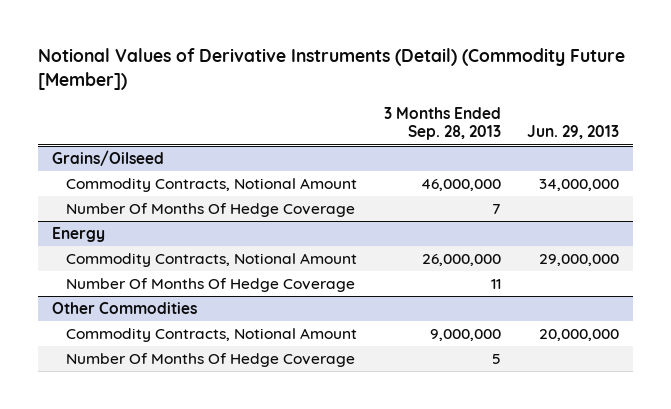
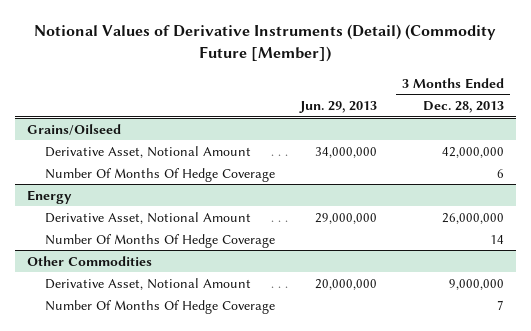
- | 3 Months Ended Sep. 28, 2013 | Jun. 29, 2013
+ | Jun. 29, 2013 | 3 Months Ended Dec. 28, 2013
@ Grains/Oilseed
- Commodity Contracts, Notional Amount | 46,000,000 | 34,000,000
+ Derivative Asset, Notional Amount | 34,000,000 | 42,000,000
@ Energy
- Commodity Contracts, Notional Amount | 26,000,000 | 29,000,000
+ Derivative Asset, Notional Amount | 29,000,000 | 26,000,000
@ Other Commodities
- Commodity Contracts, Notional Amount | 9,000,000 | 20,000,000
+ Derivative Asset, Notional Amount | 20,000,000 | 9,000,000

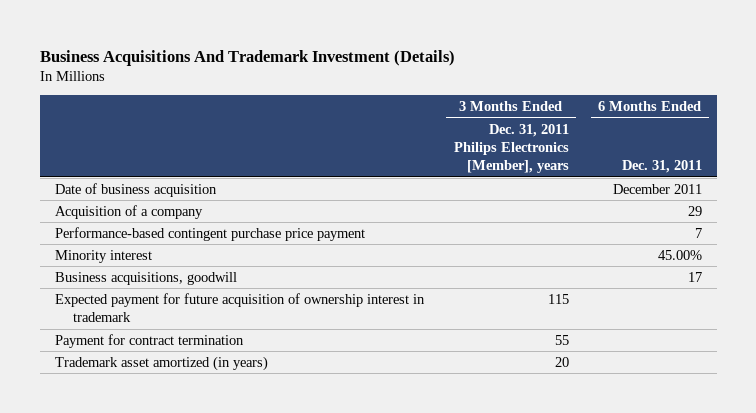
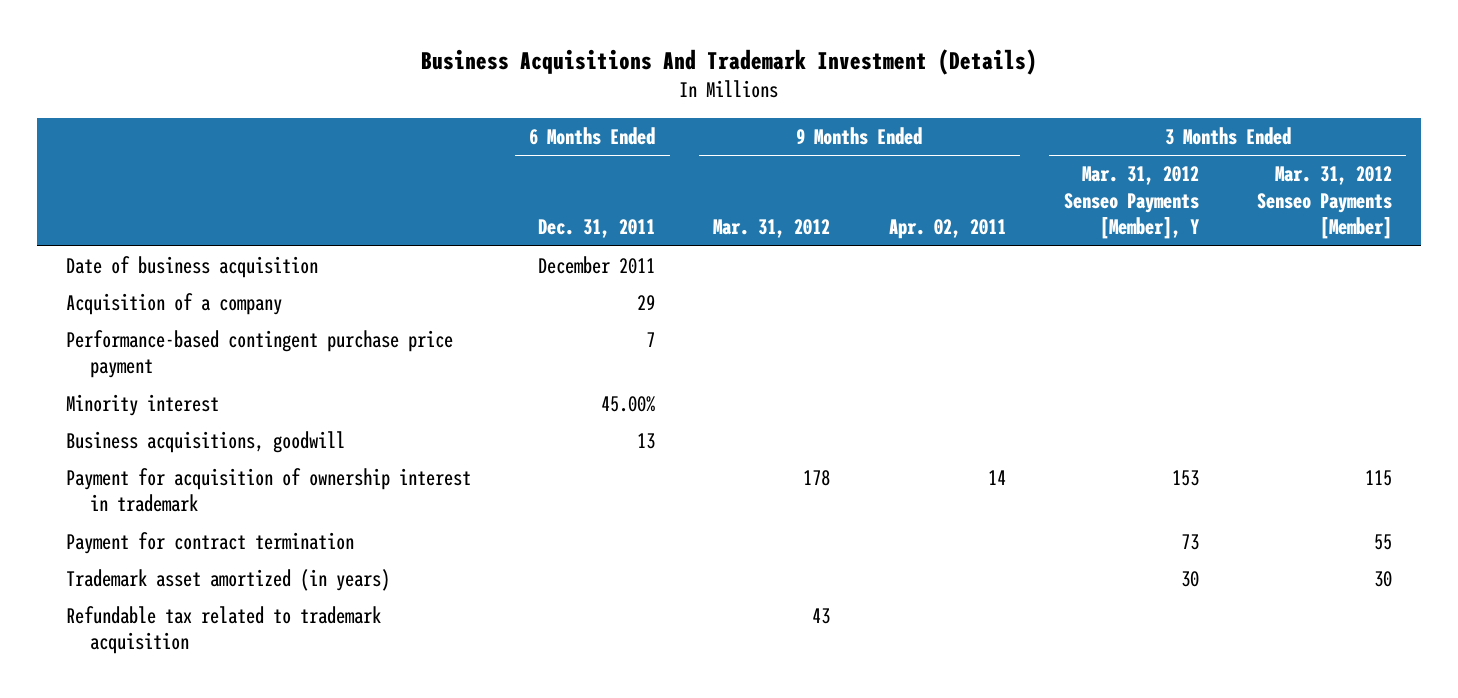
- | 3 Months Ended Dec. 31, 2011 Philips Electronics [Member], years | 6 Months Ended Dec. 31, 2011
+ | 6 Months Ended Dec. 31, 2011 | 9 Months Ended Mar. 31, 2012 | 9 Months Ended Apr. 02, 2011 | 3 Months Ended Mar. 31, 2012 Senseo Payments [Member], Y | 3 Months Ended Mar. 31, 2012 Senseo Payments [Member]
- Business acquisitions, goodwill | | 17
- Expected payment for future acquisition of ownership interest in trademark | 115 |
+ Business acquisitions, goodwill | 13 | | | |
+ Payment for acquisition of ownership interest in trademark | | 178 | 14 | 153 | 115
+ Refundable tax related to trademark acquisition | | 43 | | |

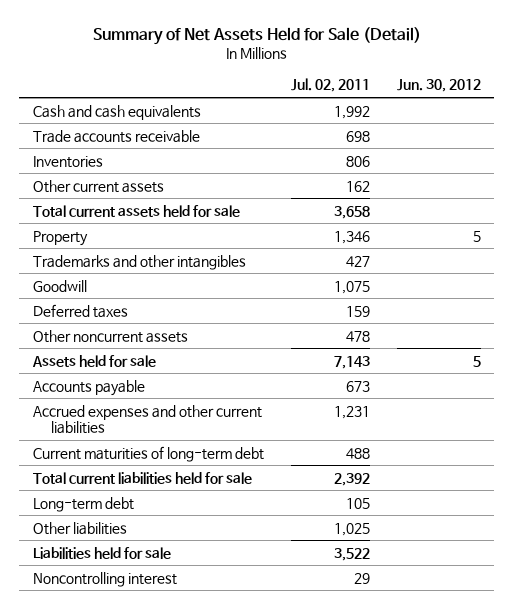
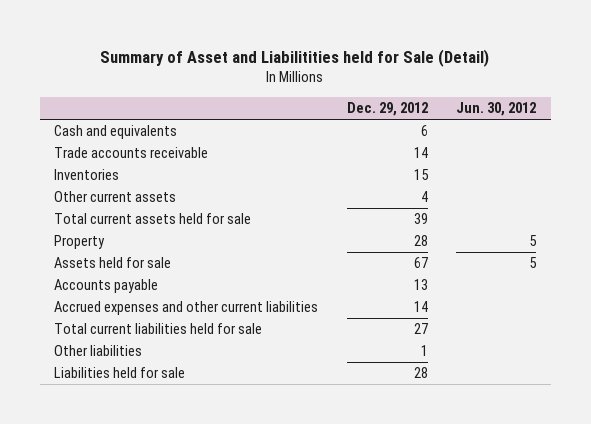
- Summary of Net Assets Held for Sale (Detail)
+ Summary of Asset and Liabilitities held for Sale (Detail)
- | Jul. 02, 2011 | Jun. 30, 2012
+ | Dec. 29, 2012 | Jun. 30, 2012
- Cash and cash equivalents | 1,992 |
+ Cash and equivalents | 6 |
- Trademarks and other intangibles | 427 |
- Goodwill | 1,075 |
- Deferred taxes | 159 |
- Other noncurrent assets | 478 |
- Current maturities of long-term debt | 488 |
- Long-term debt | 105 |
- Noncontrolling interest | 29 |

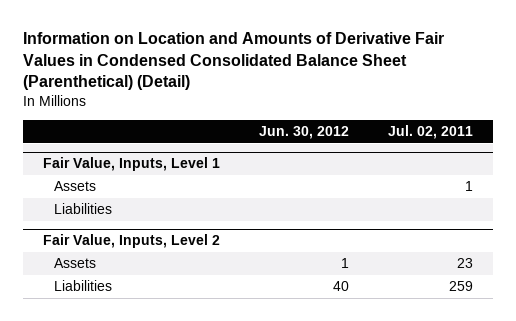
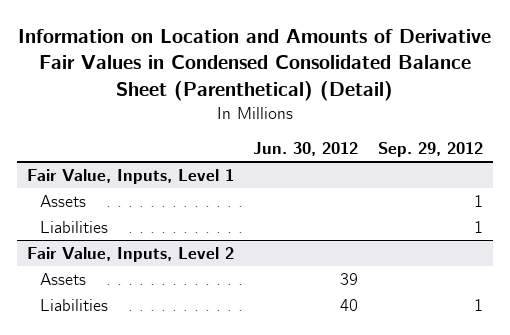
- | Jun. 30, 2012 | Jul. 02, 2011
+ | Jun. 30, 2012 | Sep. 29, 2012
@ Fair Value, Inputs, Level 2
- Assets | 1 | 23
+ Assets | 39 |

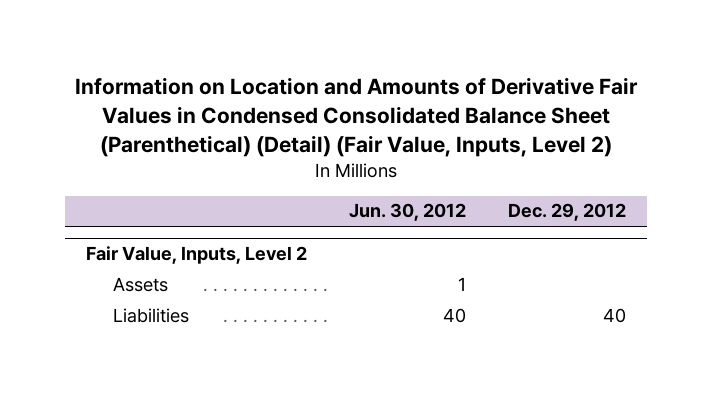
- Information on Location and Amounts of Derivative Fair Values in Condensed Consolidated Balance Sheet (Parenthetical) (Detail)
+ Information on Location and Amounts of Derivative Fair Values in Condensed Consolidated Balance Sheet (Parenthetical) (Detail) (Fair Value, Inputs, Level 2)
- | Jun. 30, 2012 | Sep. 29, 2012
+ | Jun. 30, 2012 | Dec. 29, 2012
- Fair Value, Inputs, Level 1
- Assets | | 1
- Liabilities | | 1
@ Fair Value, Inputs, Level 2
- Assets | 39 |
+ Assets | 1 |

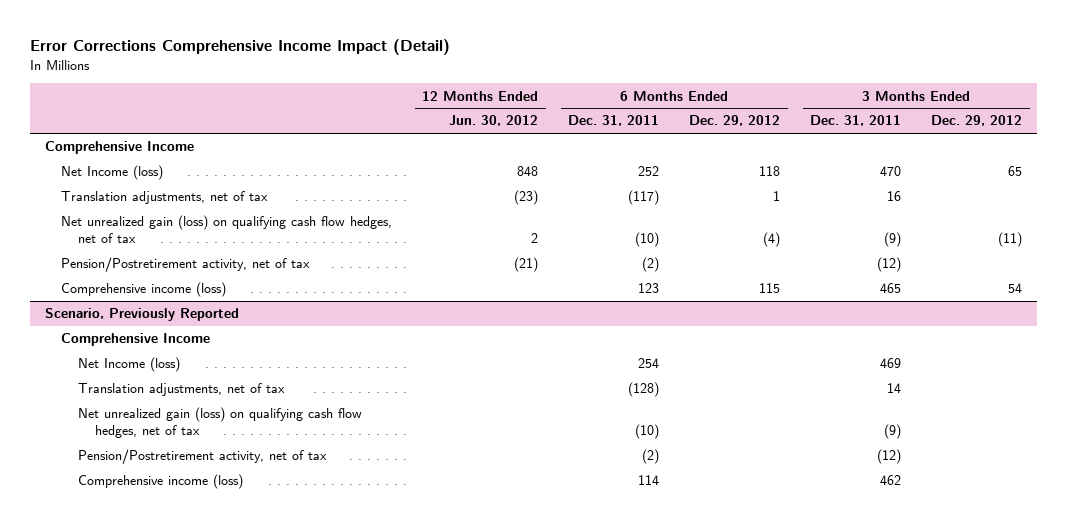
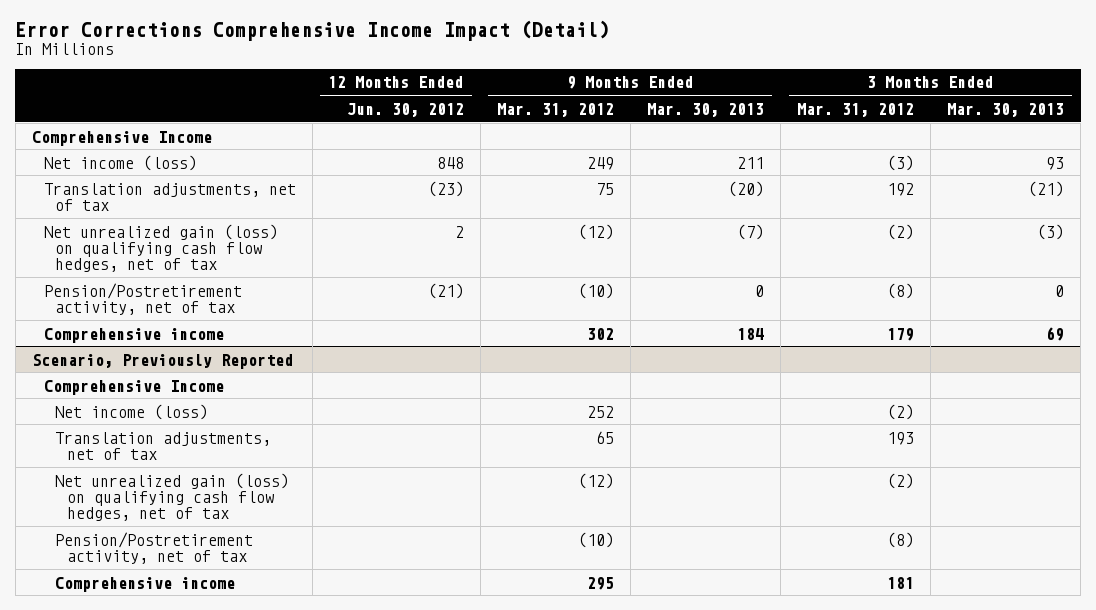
- | 12 Months Ended Jun. 30, 2012 | 6 Months Ended Dec. 31, 2011 | 6 Months Ended Dec. 29, 2012 | 3 Months Ended Dec. 31, 2011 | 3 Months Ended Dec. 29, 2012
+ | 12 Months Ended Jun. 30, 2012 | 9 Months Ended Mar. 31, 2012 | 9 Months Ended Mar. 30, 2013 | 3 Months Ended Mar. 31, 2012 | 3 Months Ended Mar. 30, 2013
- Net Income (loss) | 848 | 252 | 118 | 470 | 65
+ Net income (loss) | 848 | 249 | 211 | (3) | 93
- Comprehensive income (loss) | | 123 | 115 | 465 | 54
+ Comprehensive income | | 302 | 184 | 179 | 69
@ Scenario, Previously Reported
- Net Income (loss) | | 254 | | 469 |
+ Net income (loss) | | 252 | | (2) |
- Comprehensive income (loss) | | 114 | | 462 |
+ Comprehensive income | | 295 | | 181 |

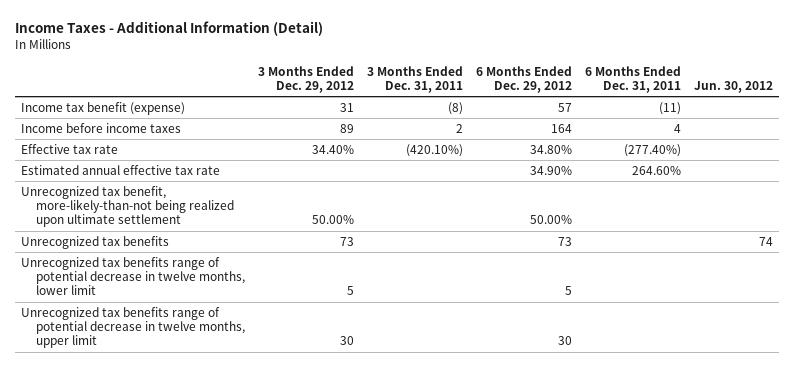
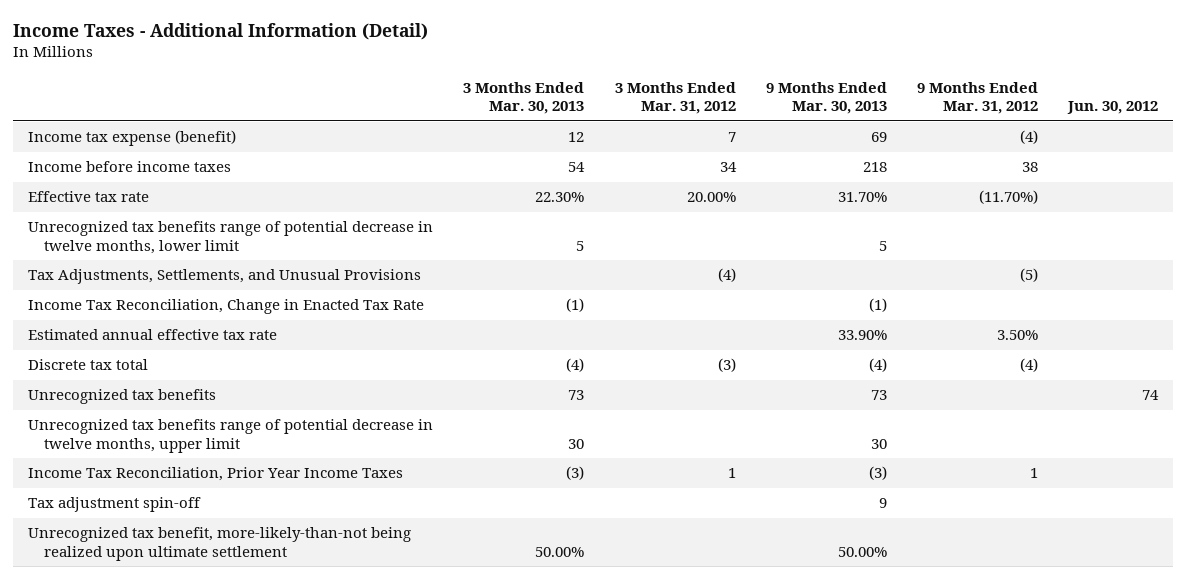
- | 3 Months Ended Dec. 29, 2012 | 3 Months Ended Dec. 31, 2011 | 6 Months Ended Dec. 29, 2012 | 6 Months Ended Dec. 31, 2011 | Jun. 30, 2012
+ | 3 Months Ended Mar. 30, 2013 | 3 Months Ended Mar. 31, 2012 | 9 Months Ended Mar. 30, 2013 | 9 Months Ended Mar. 31, 2012 | Jun. 30, 2012
- Income tax benefit (expense) | 31 | (8) | 57 | (11) |
+ Income tax expense (benefit) | 12 | 7 | 69 | (4) |
moved up: Unrecognized tax benefits range of potential decrease in twelve months, lower limit | 5 | | 5 | |
+ Tax Adjustments, Settlements, and Unusual Provisions | | (4) | | (5) |
+ Income Tax Reconciliation, Change in Enacted Tax Rate | (1) | | (1) | |
+ Discrete tax total | (4) | (3) | (4) | (4) |
+ Income Tax Reconciliation, Prior Year Income Taxes | (3) | 1 | (3) | 1 |
+ Tax adjustment spin-off | | | 9 | |
moved down: Unrecognized tax benefit, more-likely-than-not being realized upon ultimate settlement | 50.00% | | 50.00% | |

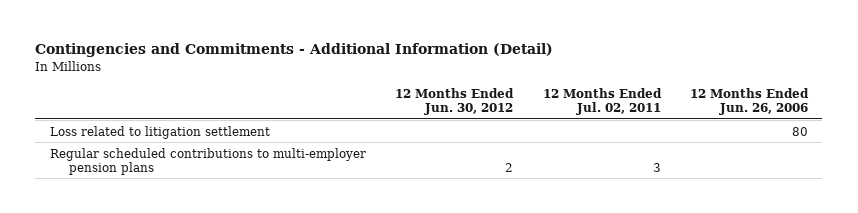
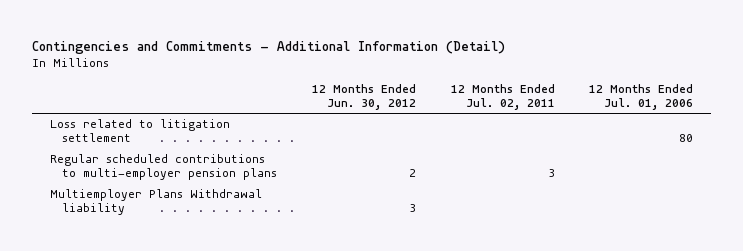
- | 12 Months Ended Jun. 30, 2012 | 12 Months Ended Jul. 02, 2011 | 12 Months Ended Jun. 26, 2006
+ | 12 Months Ended Jun. 30, 2012 | 12 Months Ended Jul. 02, 2011 | 12 Months Ended Jul. 01, 2006
+ Multiemployer Plans Withdrawal liability | 3 | |

